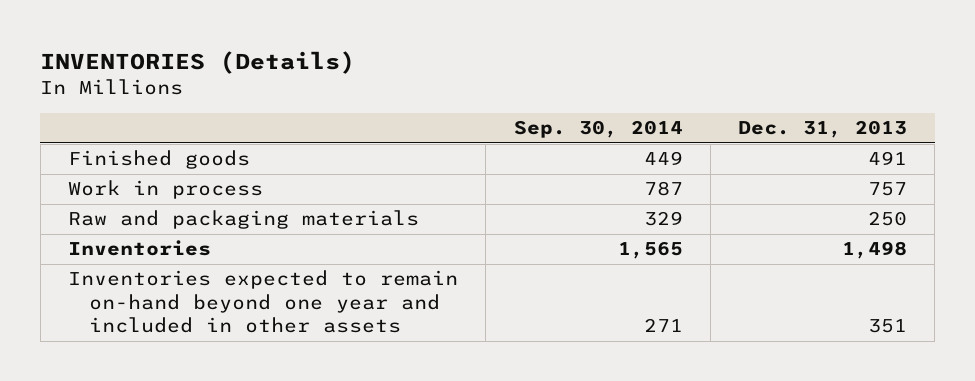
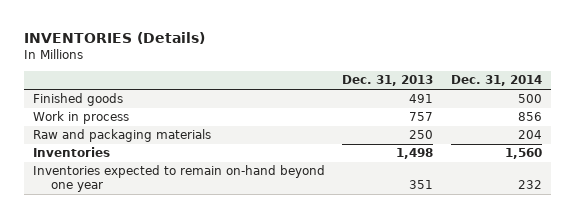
- | Sep. 30, 2014 | Dec. 31, 2013
+ | Dec. 31, 2013 | Dec. 31, 2014
- Inventories expected to remain on-hand beyond one year and included in other assets | 271 | 351
+ Inventories expected to remain on-hand beyond one year | 351 | 232

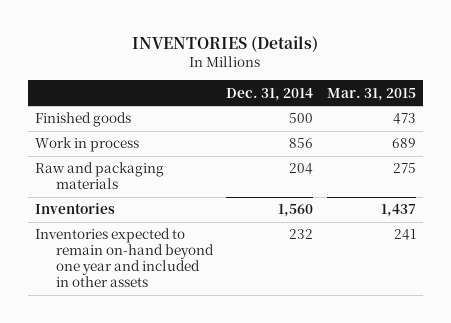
- | Dec. 31, 2013 | Dec. 31, 2014
+ | Dec. 31, 2014 | Mar. 31, 2015
- Inventories expected to remain on-hand beyond one year | 351 | 232
+ Inventories expected to remain on-hand beyond one year and included in other assets | 232 | 241

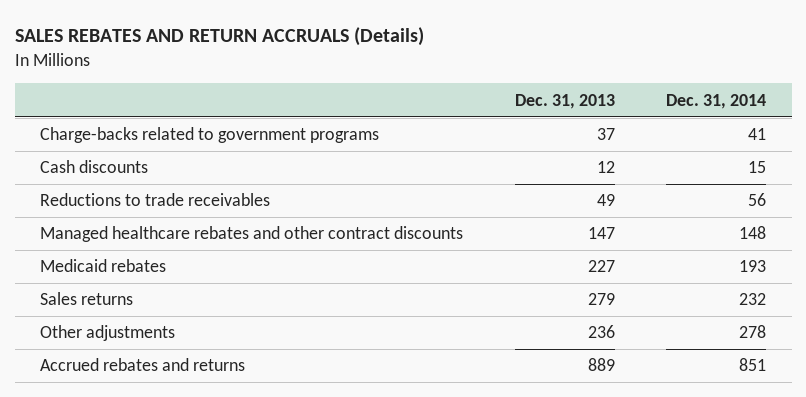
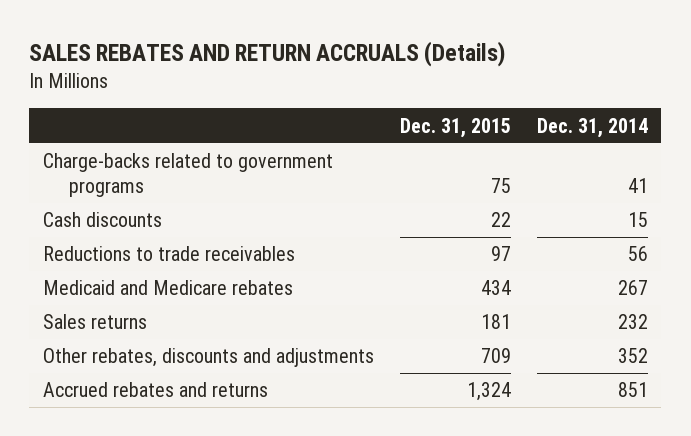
- | Dec. 31, 2013 | Dec. 31, 2014
+ | Dec. 31, 2015 | Dec. 31, 2014
- Managed healthcare rebates and other contract discounts | 147 | 148
- Medicaid rebates | 227 | 193
+ Medicaid and Medicare rebates | 434 | 267
- Other adjustments | 236 | 278
+ Other rebates, discounts and adjustments | 709 | 352

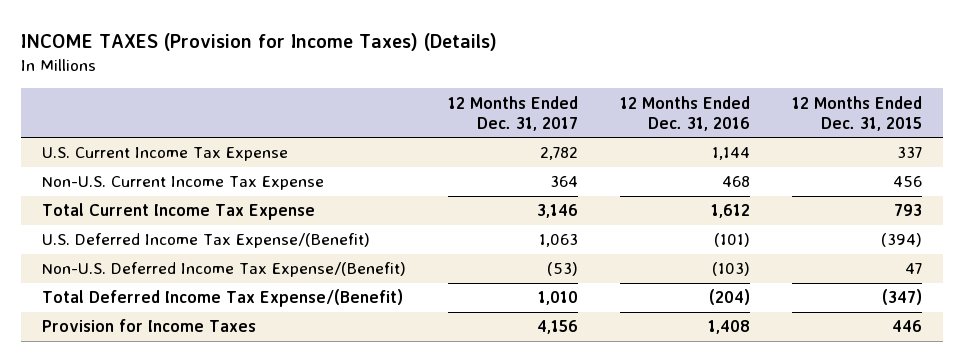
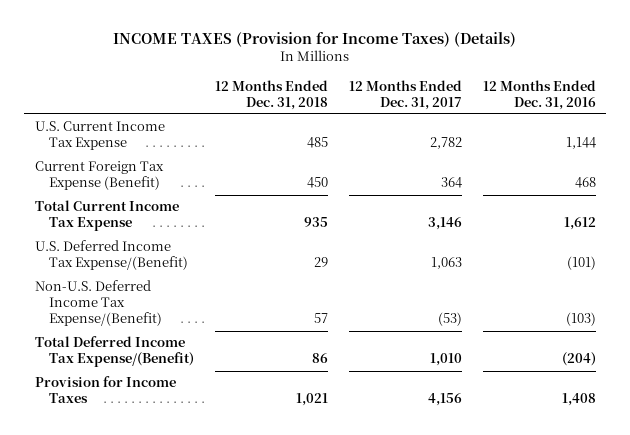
- | 12 Months Ended Dec. 31, 2017 | 12 Months Ended Dec. 31, 2016 | 12 Months Ended Dec. 31, 2015
+ | 12 Months Ended Dec. 31, 2018 | 12 Months Ended Dec. 31, 2017 | 12 Months Ended Dec. 31, 2016
- Non-U.S. Current Income Tax Expense | 364 | 468 | 456
+ Current Foreign Tax Expense (Benefit) | 450 | 364 | 468

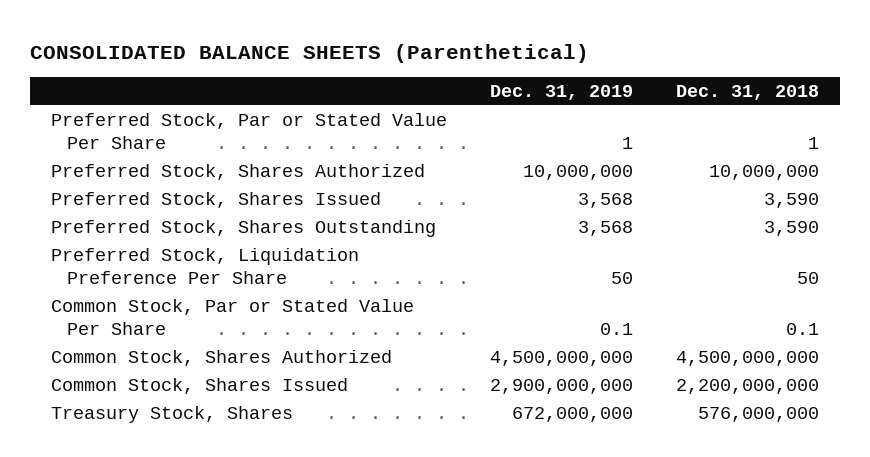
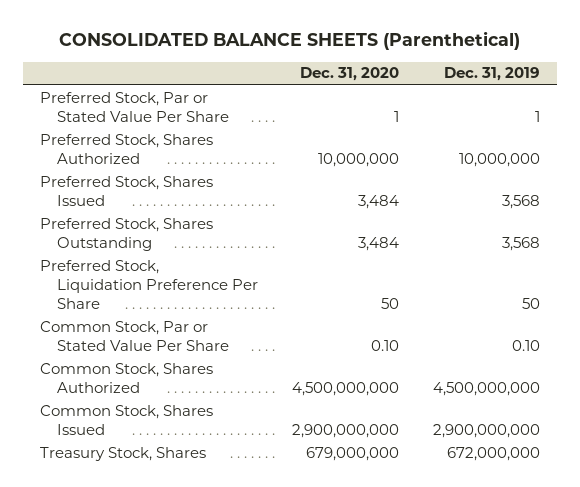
- | Dec. 31, 2019 | Dec. 31, 2018
+ | Dec. 31, 2020 | Dec. 31, 2019
- Common Stock, Par or Stated Value Per Share | 0.1 | 0.1
+ Common Stock, Par or Stated Value Per Share | 0.10 | 0.10

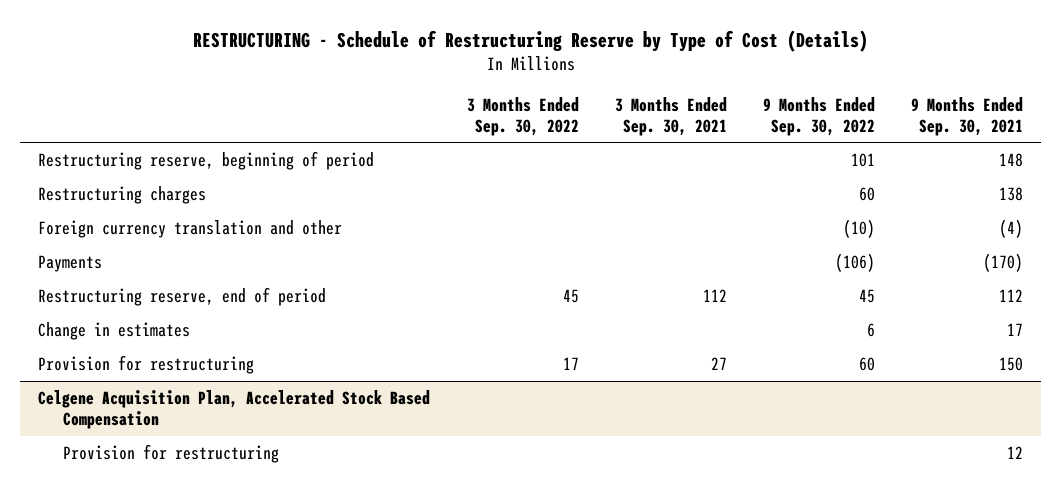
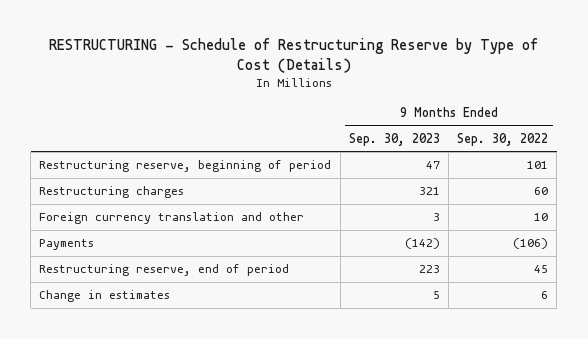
- | 3 Months Ended Sep. 30, 2022 | 3 Months Ended Sep. 30, 2021 | 9 Months Ended Sep. 30, 2022 | 9 Months Ended Sep. 30, 2021
+ | 9 Months Ended Sep. 30, 2023 | 9 Months Ended Sep. 30, 2022
- Foreign currency translation and other | | | (10) | (4)
+ Foreign currency translation and other | 3 | 10
- Provision for restructuring | 17 | 27 | 60 | 150
- Celgene Acquisition Plan, Accelerated Stock Based Compensation
- Provision for restructuring | | | | 12

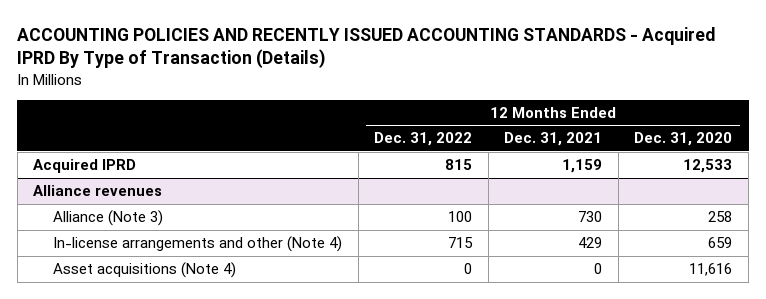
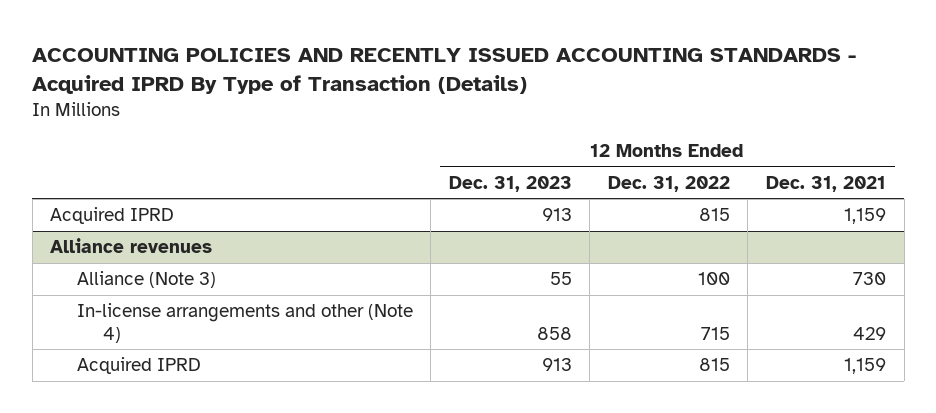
- | 12 Months Ended Dec. 31, 2022 | 12 Months Ended Dec. 31, 2021 | 12 Months Ended Dec. 31, 2020
+ | 12 Months Ended Dec. 31, 2023 | 12 Months Ended Dec. 31, 2022 | 12 Months Ended Dec. 31, 2021
@ Alliance revenues
- Asset acquisitions (Note 4) | 0 | 0 | 11,616
+ Acquired IPRD | 913 | 815 | 1,159

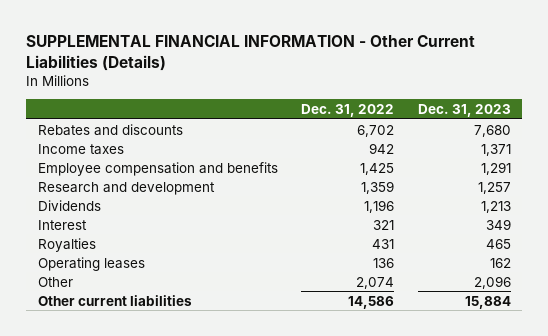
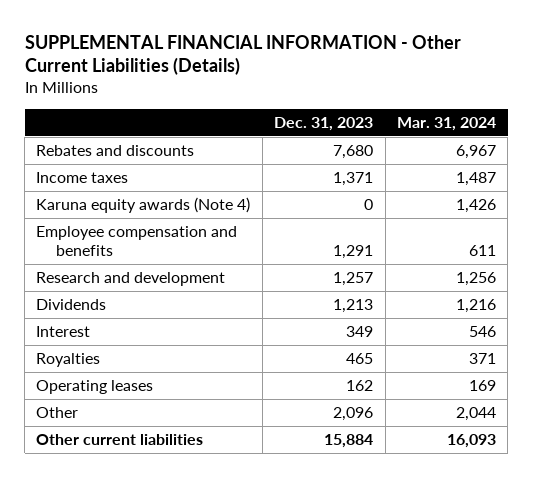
- | Dec. 31, 2022 | Dec. 31, 2023
+ | Dec. 31, 2023 | Mar. 31, 2024
+ Karuna equity awards (Note 4) | 0 | 1,426

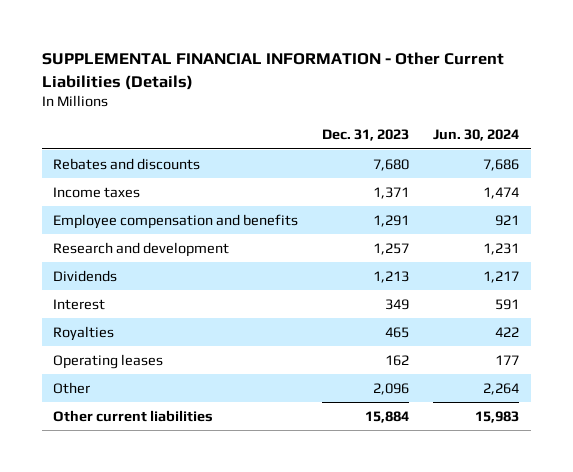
- | Dec. 31, 2023 | Mar. 31, 2024
+ | Dec. 31, 2023 | Jun. 30, 2024
- Karuna equity awards (Note 4) | 0 | 1,426

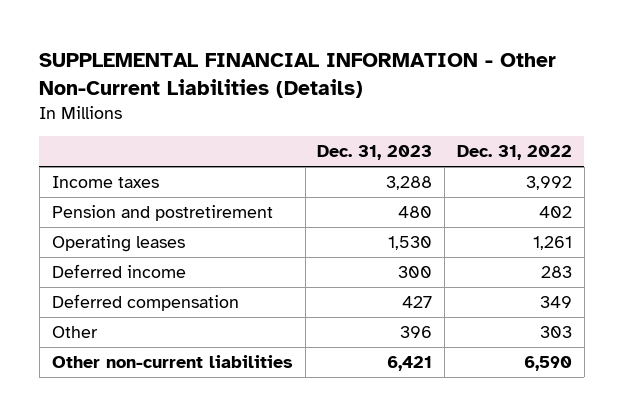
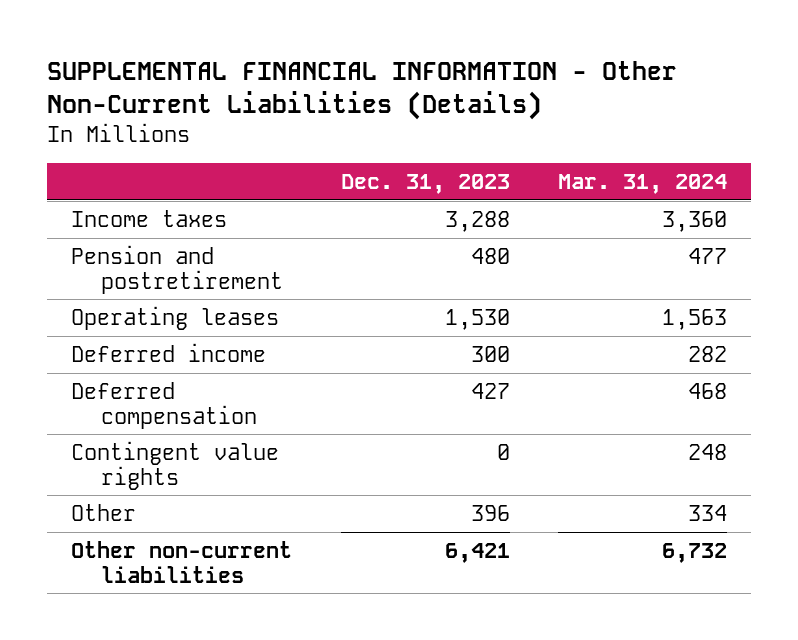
- | Dec. 31, 2023 | Dec. 31, 2022
+ | Dec. 31, 2023 | Mar. 31, 2024
+ Contingent value rights | 0 | 248

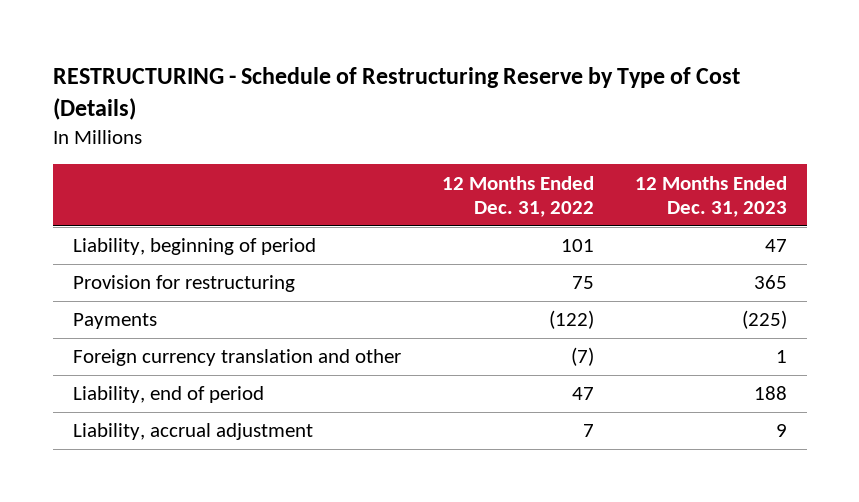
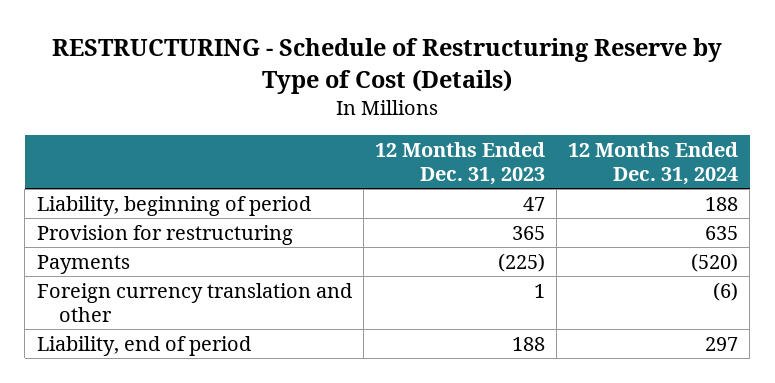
- | 12 Months Ended Dec. 31, 2022 | 12 Months Ended Dec. 31, 2023
+ | 12 Months Ended Dec. 31, 2023 | 12 Months Ended Dec. 31, 2024
- Liability, accrual adjustment | 7 | 9

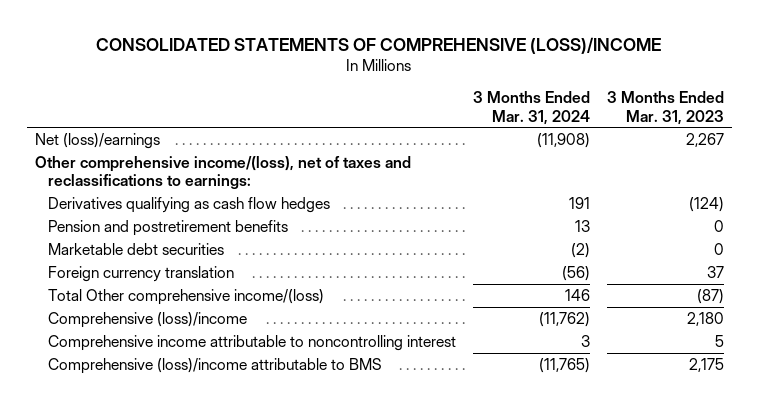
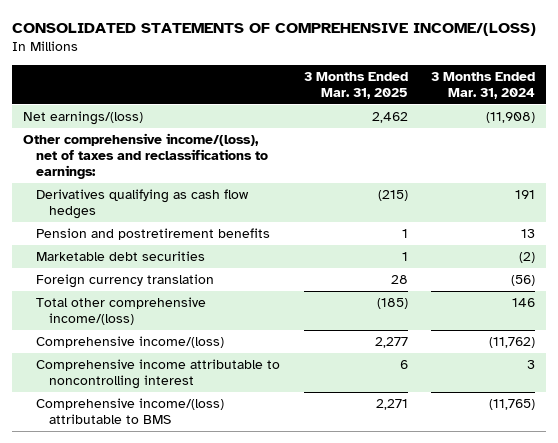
- CONSOLIDATED STATEMENTS OF COMPREHENSIVE (LOSS)/INCOME
+ CONSOLIDATED STATEMENTS OF COMPREHENSIVE INCOME/(LOSS)
- | 3 Months Ended Mar. 31, 2024 | 3 Months Ended Mar. 31, 2023
+ | 3 Months Ended Mar. 31, 2025 | 3 Months Ended Mar. 31, 2024
- Net (loss)/earnings | (11,908) | 2,267
+ Net earnings/(loss) | 2,462 | (11,908)
- Total Other comprehensive income/(loss) | 146 | (87)
- Comprehensive (loss)/income | (11,762) | 2,180
+ Total other comprehensive income/(loss) | (185) | 146
+ Comprehensive income/(loss) | 2,277 | (11,762)
- Comprehensive (loss)/income attributable to BMS | (11,765) | 2,175
+ Comprehensive income/(loss) attributable to BMS | 2,271 | (11,765)

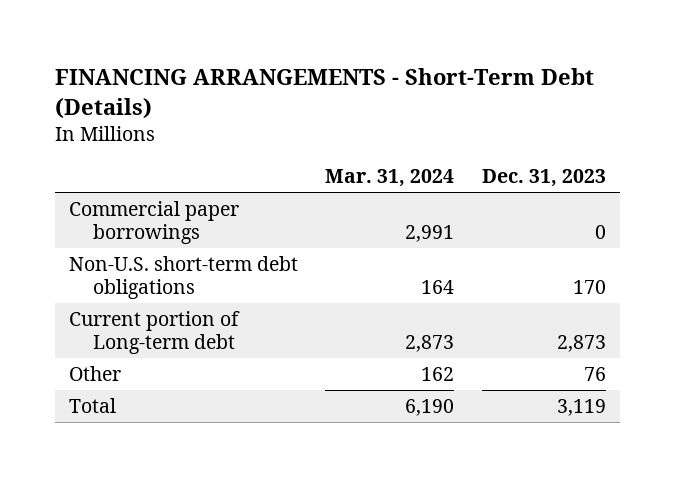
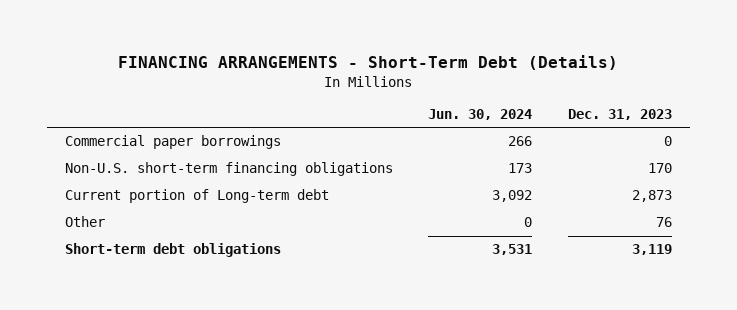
- | Mar. 31, 2024 | Dec. 31, 2023
+ | Jun. 30, 2024 | Dec. 31, 2023
- Non-U.S. short-term debt obligations | 164 | 170
+ Non-U.S. short-term financing obligations | 173 | 170
- Total | 6,190 | 3,119
+ Short-term debt obligations | 3,531 | 3,119

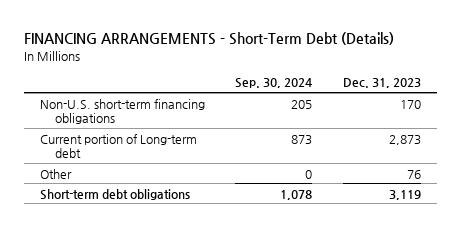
- | Jun. 30, 2024 | Dec. 31, 2023
+ | Sep. 30, 2024 | Dec. 31, 2023
- Commercial paper borrowings | 266 | 0

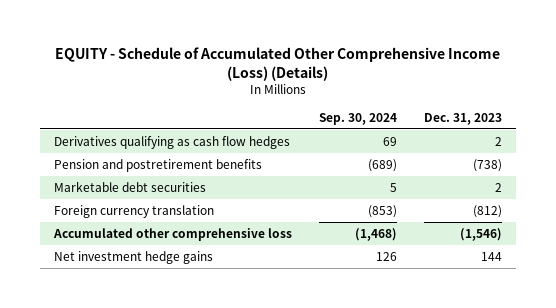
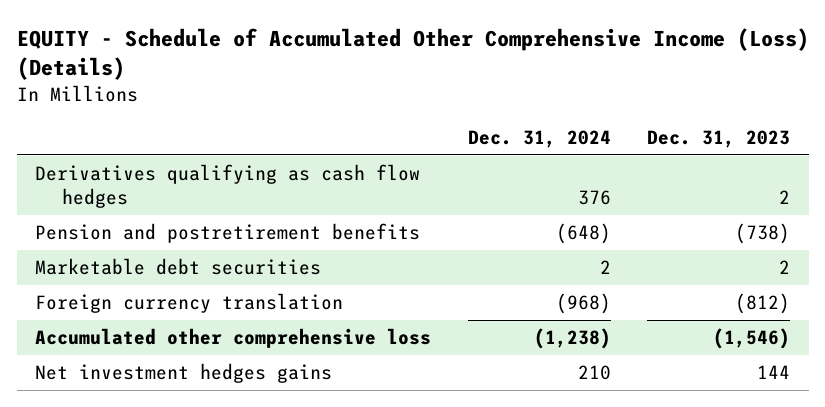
- | Sep. 30, 2024 | Dec. 31, 2023
+ | Dec. 31, 2024 | Dec. 31, 2023
- Net investment hedge gains | 126 | 144
+ Net investment hedges gains | 210 | 144

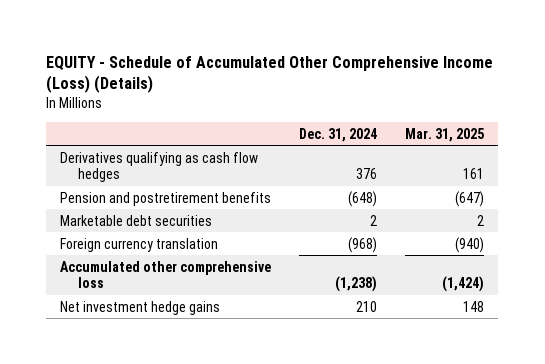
- | Dec. 31, 2024 | Dec. 31, 2023
+ | Dec. 31, 2024 | Mar. 31, 2025
- Net investment hedges gains | 210 | 144
+ Net investment hedge gains | 210 | 148

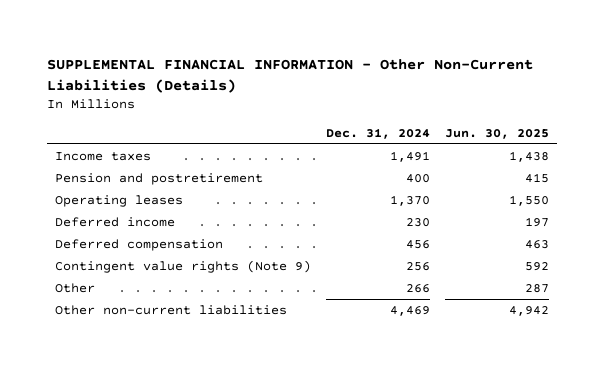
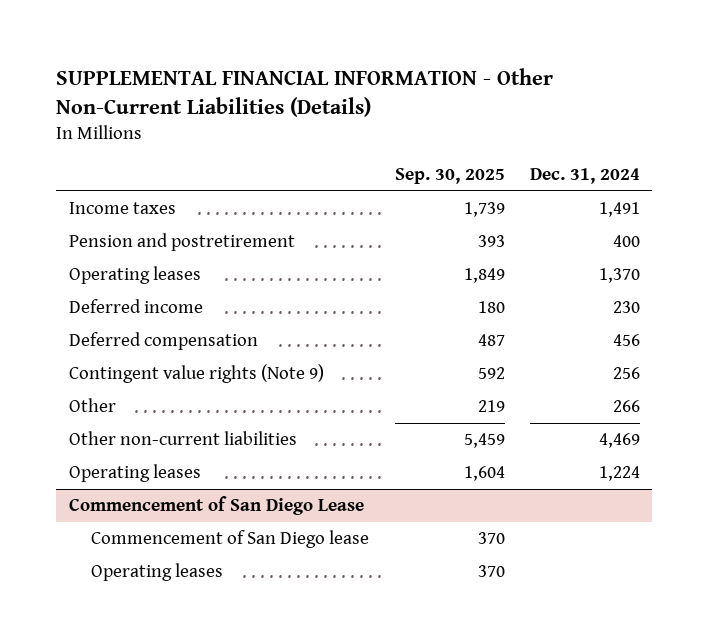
- | Dec. 31, 2024 | Jun. 30, 2025
+ | Sep. 30, 2025 | Dec. 31, 2024
+ Operating leases | 1,604 | 1,224
+ Commencement of San Diego Lease
+ Commencement of San Diego lease | 370 |
+ Operating leases | 370 |

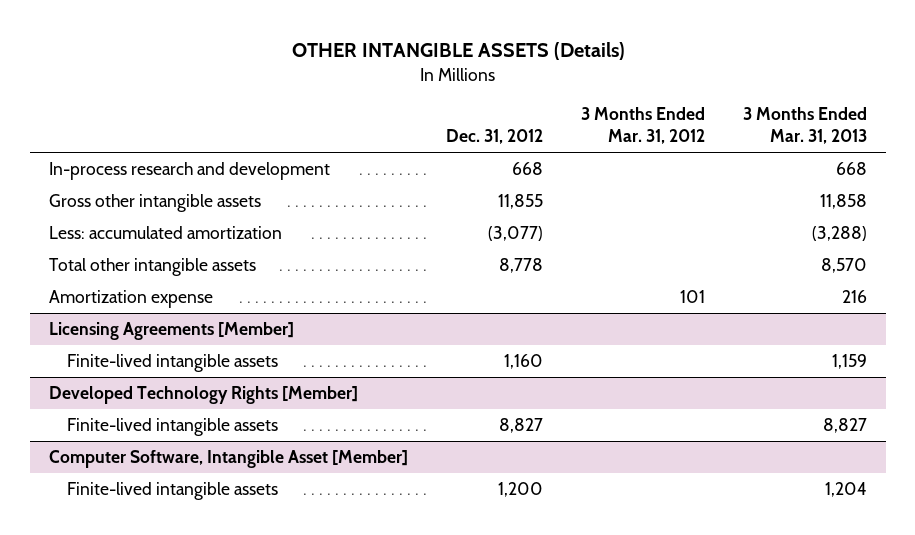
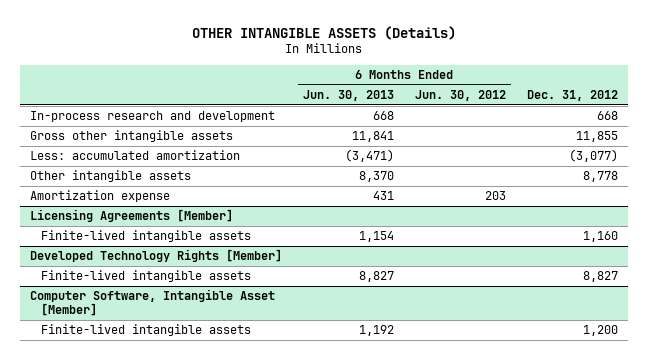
- | Dec. 31, 2012 | 3 Months Ended Mar. 31, 2012 | 3 Months Ended Mar. 31, 2013
+ | 6 Months Ended Jun. 30, 2013 | 6 Months Ended Jun. 30, 2012 | Dec. 31, 2012
- Total other intangible assets | 8,778 | | 8,570
+ Other intangible assets | 8,370 | | 8,778

